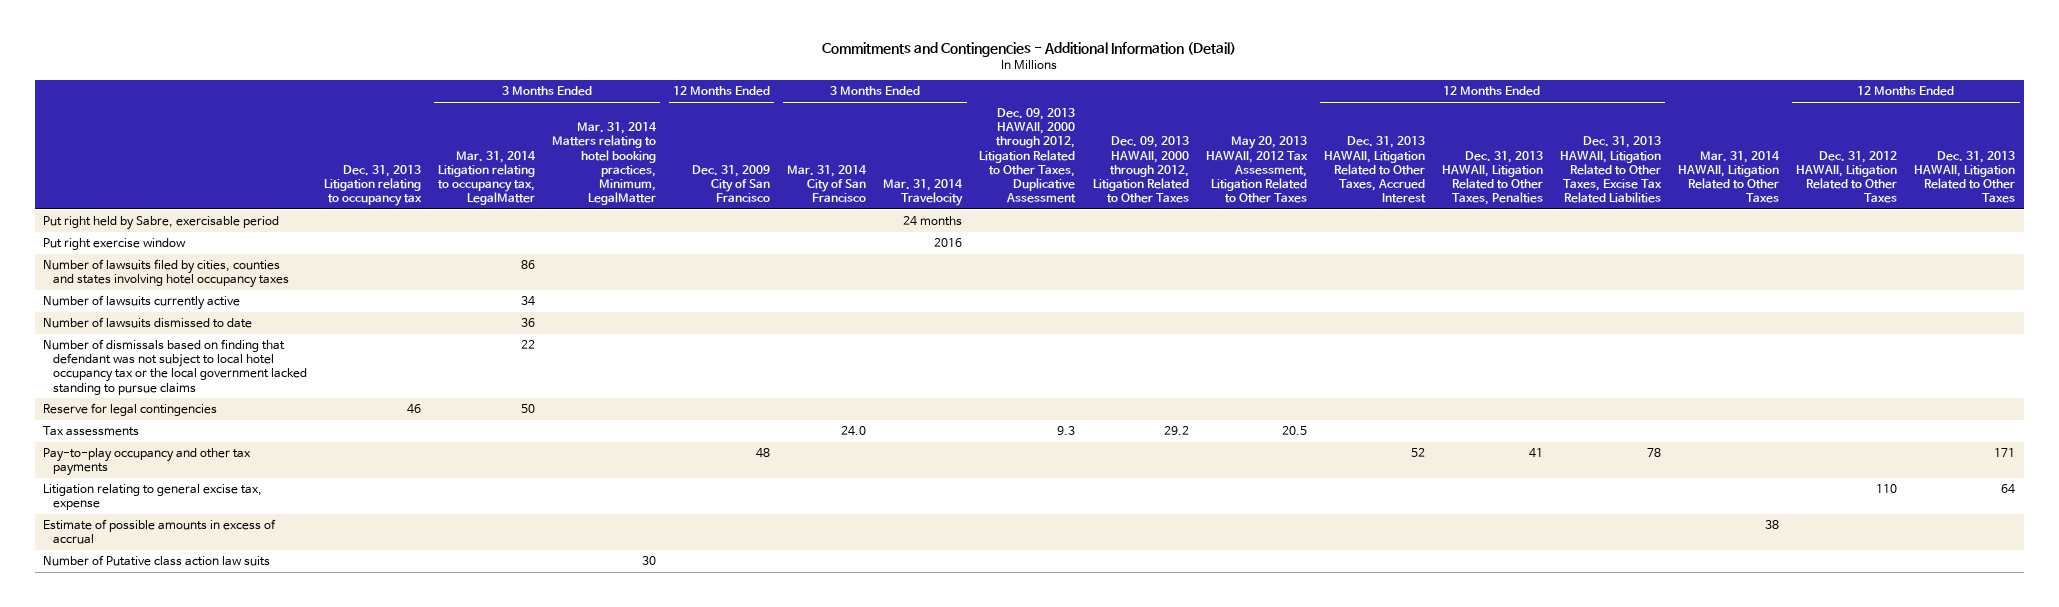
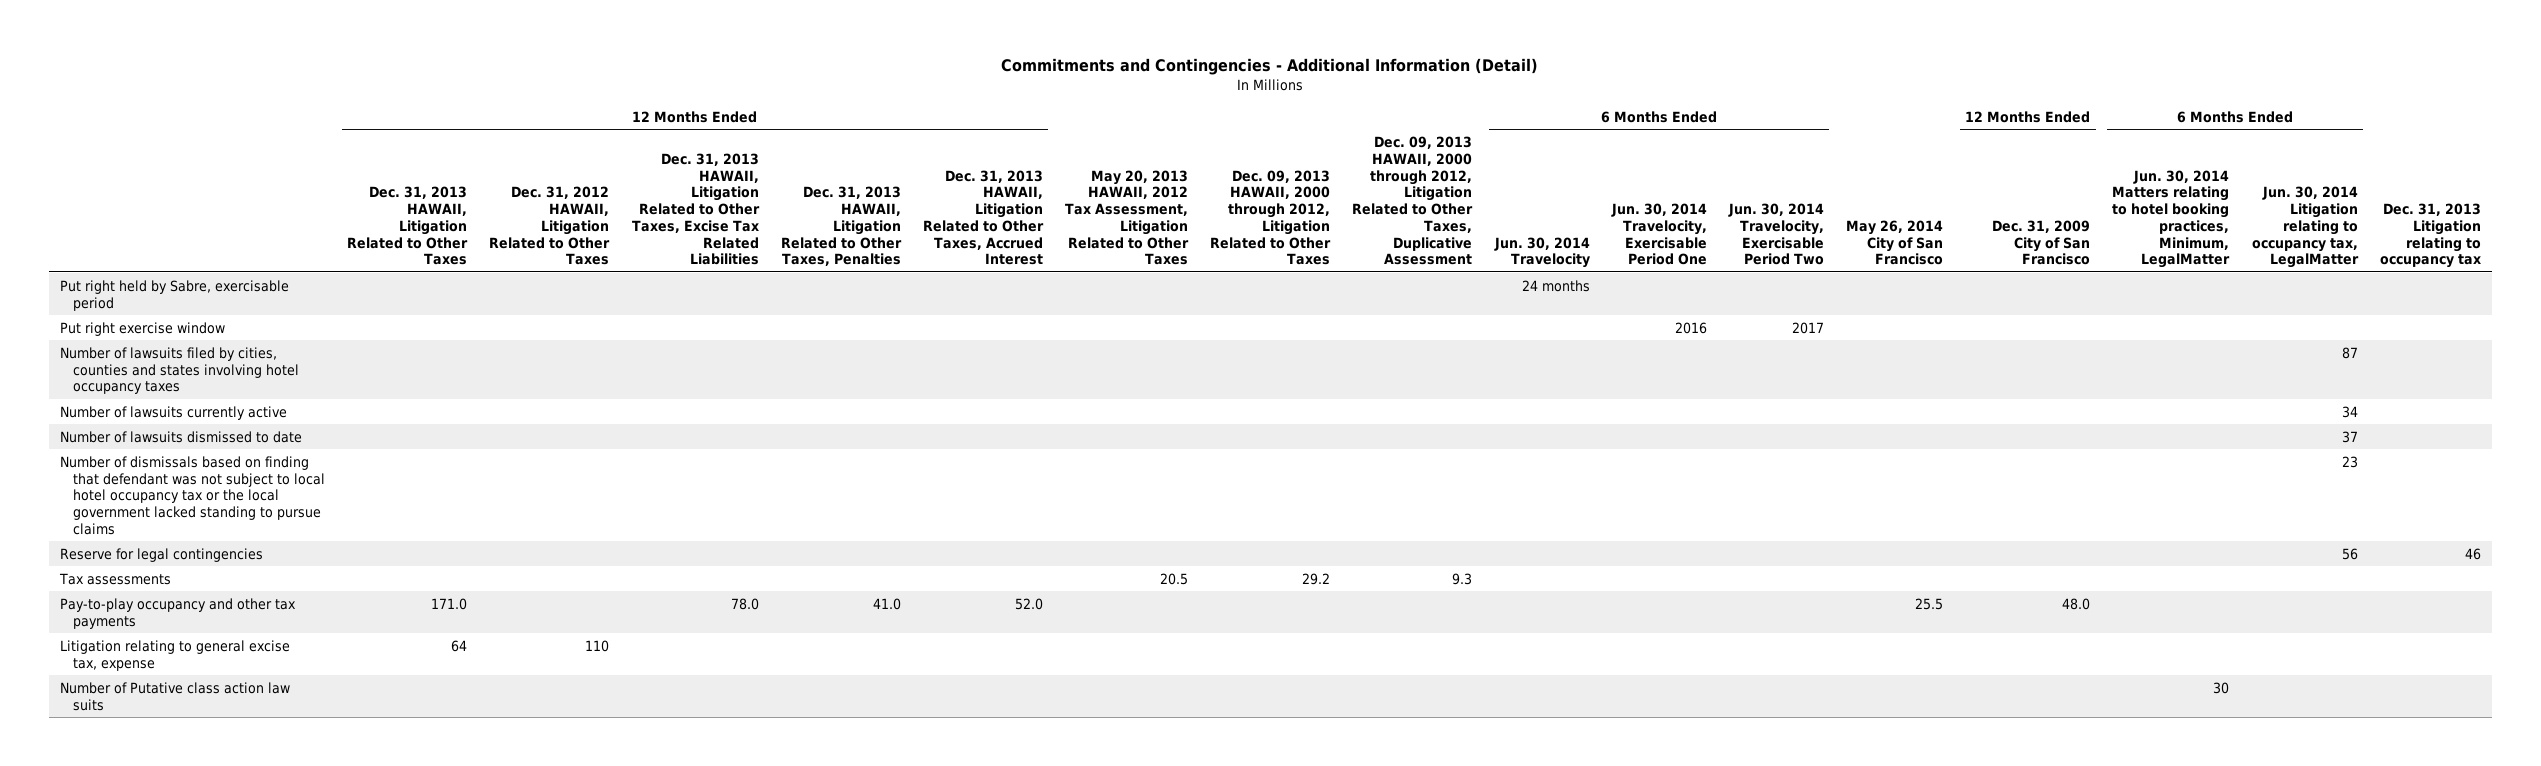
- | Dec. 31, 2013 Litigation relating to occupancy tax | 3 Months Ended Mar. 31, 2014 Litigation relating to occupancy tax, LegalMatter | 3 Months Ended Mar. 31, 2014 Matters relating to hotel booking practices, Minimum, LegalMatter | 12 Months Ended Dec. 31, 2009 City of San Francisco | 3 Months Ended Mar. 31, 2014 City of San Francisco | 3 Months Ended Mar. 31, 2014 Travelocity | Dec. 09, 2013 HAWAII, 2000 through 2012, Litigation Related to Other Taxes, Duplicative Assessment | Dec. 09, 2013 HAWAII, 2000 through 2012, Litigation Related to Other Taxes | May 20, 2013 HAWAII, 2012 Tax Assessment, Litigation Related to Other Taxes | 12 Months Ended Dec. 31, 2013 HAWAII, Litigation Related to Other Taxes, Accrued Interest | 12 Months Ended Dec. 31, 2013 HAWAII, Litigation Related to Other Taxes, Penalties | 12 Months Ended Dec. 31, 2013 HAWAII, Litigation Related to Other Taxes, Excise Tax Related Liabilities | Mar. 31, 2014 HAWAII, Litigation Related to Other Taxes | 12 Months Ended Dec. 31, 2012 HAWAII, Litigation Related to Other Taxes | 12 Months Ended Dec. 31, 2013 HAWAII, Litigation Related to Other Taxes
+ | 12 Months Ended Dec. 31, 2013 HAWAII, Litigation Related to Other Taxes | 12 Months Ended Dec. 31, 2012 HAWAII, Litigation Related to Other Taxes | 12 Months Ended Dec. 31, 2013 HAWAII, Litigation Related to Other Taxes, Excise Tax Related Liabilities | 12 Months Ended Dec. 31, 2013 HAWAII, Litigation Related to Other Taxes, Penalties | 12 Months Ended Dec. 31, 2013 HAWAII, Litigation Related to Other Taxes, Accrued Interest | May 20, 2013 HAWAII, 2012 Tax Assessment, Litigation Related to Other Taxes | Dec. 09, 2013 HAWAII, 2000 through 2012, Litigation Related to Other Taxes | Dec. 09, 2013 HAWAII, 2000 through 2012, Litigation Related to Other Taxes, Duplicative Assessment | 6 Months Ended Jun. 30, 2014 Travelocity | 6 Months Ended Jun. 30, 2014 Travelocity, Exercisable Period One | 6 Months Ended Jun. 30, 2014 Travelocity, Exercisable Period Two | May 26, 2014 City of San Francisco | 12 Months Ended Dec. 31, 2009 City of San Francisco | 6 Months Ended Jun. 30, 2014 Matters relating to hotel booking practices, Minimum, LegalMatter | 6 Months Ended Jun. 30, 2014 Litigation relating to occupancy tax, LegalMatter | Dec. 31, 2013 Litigation relating to occupancy tax
- Pay-to-play occupancy and other tax payments | | | | 48 | | | | | | 52 | 41 | 78 | | | 171
+ Pay-to-play occupancy and other tax payments | 171.0 | | 78.0 | 41.0 | 52.0 | | | | | | | 25.5 | 48.0 | | |
- Estimate of possible amounts in excess of accrual | | | | | | | | | | | | | 38 | |

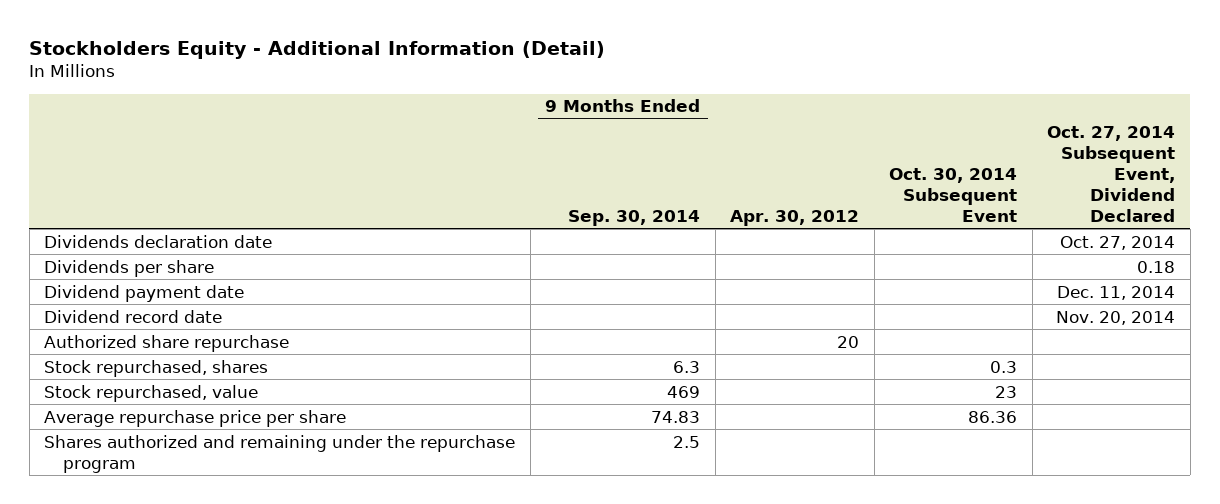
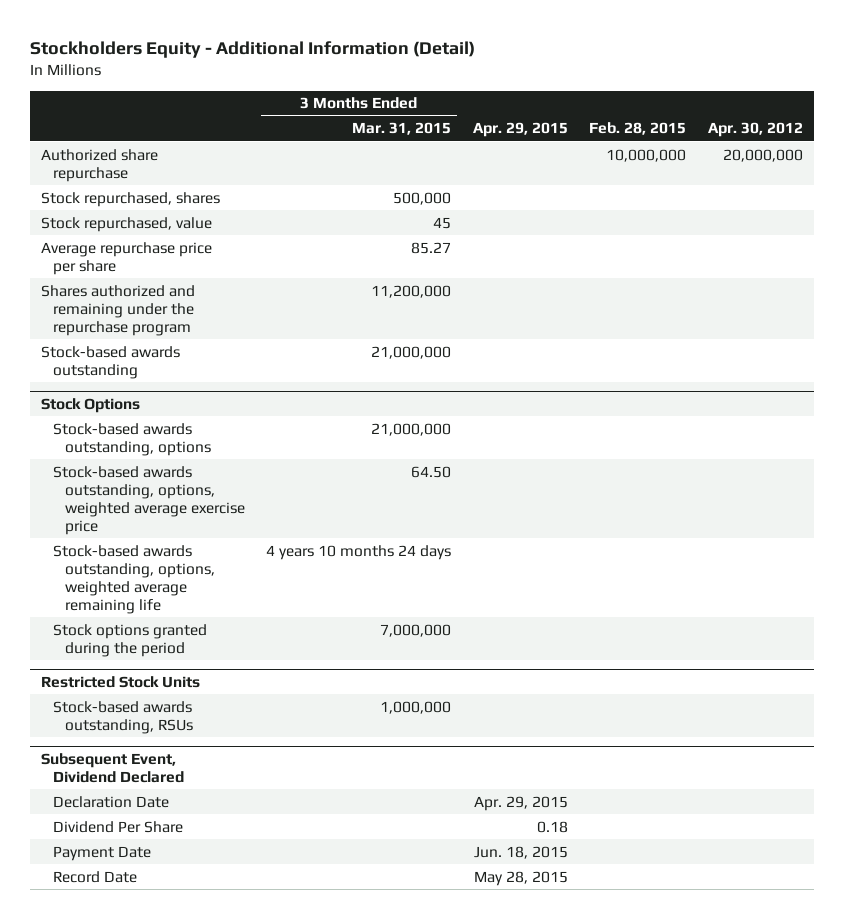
- | 9 Months Ended Sep. 30, 2014 | Apr. 30, 2012 | Oct. 30, 2014 Subsequent Event | Oct. 27, 2014 Subsequent Event, Dividend Declared
+ | 3 Months Ended Mar. 31, 2015 | Apr. 29, 2015 | Feb. 28, 2015 | Apr. 30, 2012
- Dividends declaration date | | | | Oct. 27, 2014
- Dividends per share | | | | 0.18
- Dividend payment date | | | | Dec. 11, 2014
- Dividend record date | | | | Nov. 20, 2014
- Authorized share repurchase | | 20 | |
+ Authorized share repurchase | | | 10,000,000 | 20,000,000
+ Stock-based awards outstanding | 21,000,000 | | |
+ Stock Options
+ Stock-based awards outstanding, options | 21,000,000 | | |
+ Stock-based awards outstanding, options, weighted average exercise price | 64.50 | | |
+ Stock-based awards outstanding, options, weighted average remaining life | 4 years 10 months 24 days | | |
+ Stock options granted during the period | 7,000,000 | | |
+ Restricted Stock Units
+ Stock-based awards outstanding, RSUs | 1,000,000 | | |
+ Subsequent Event, Dividend Declared
+ Declaration Date | | Apr. 29, 2015 | |
+ Dividend Per Share | | 0.18 | |
+ Payment Date | | Jun. 18, 2015 | |
+ Record Date | | May 28, 2015 | |

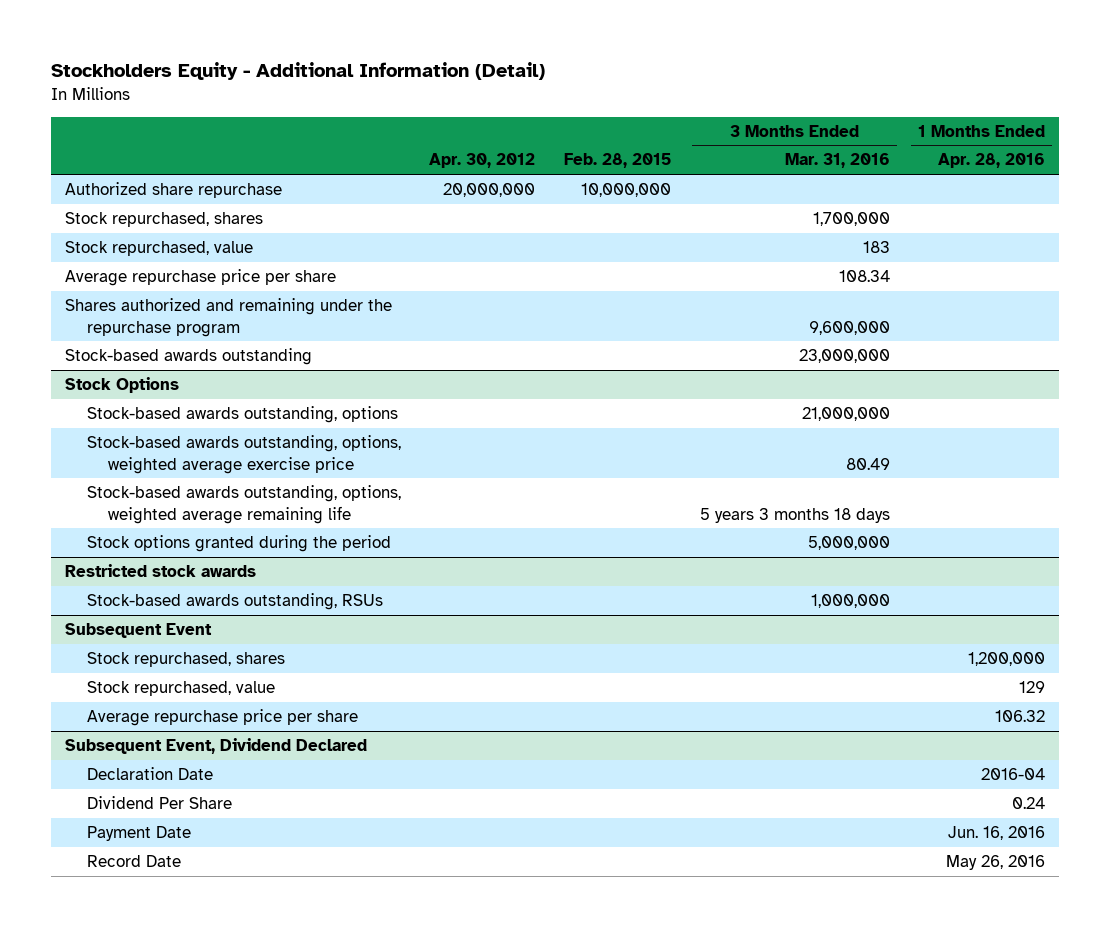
- | 3 Months Ended Mar. 31, 2015 | Apr. 29, 2015 | Feb. 28, 2015 | Apr. 30, 2012
+ | Apr. 30, 2012 | Feb. 28, 2015 | 3 Months Ended Mar. 31, 2016 | 1 Months Ended Apr. 28, 2016
- Restricted Stock Units
+ Restricted stock awards
+ Subsequent Event
+ Stock repurchased, shares | | | | 1,200,000
+ Stock repurchased, value | | | | 129
+ Average repurchase price per share | | | | 106.32

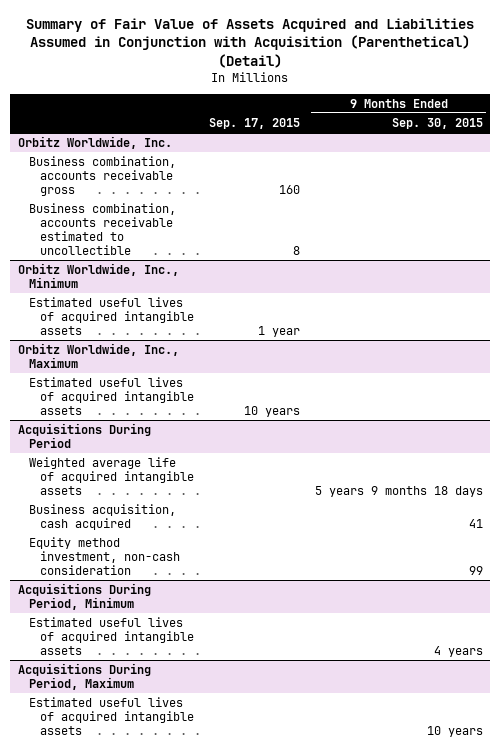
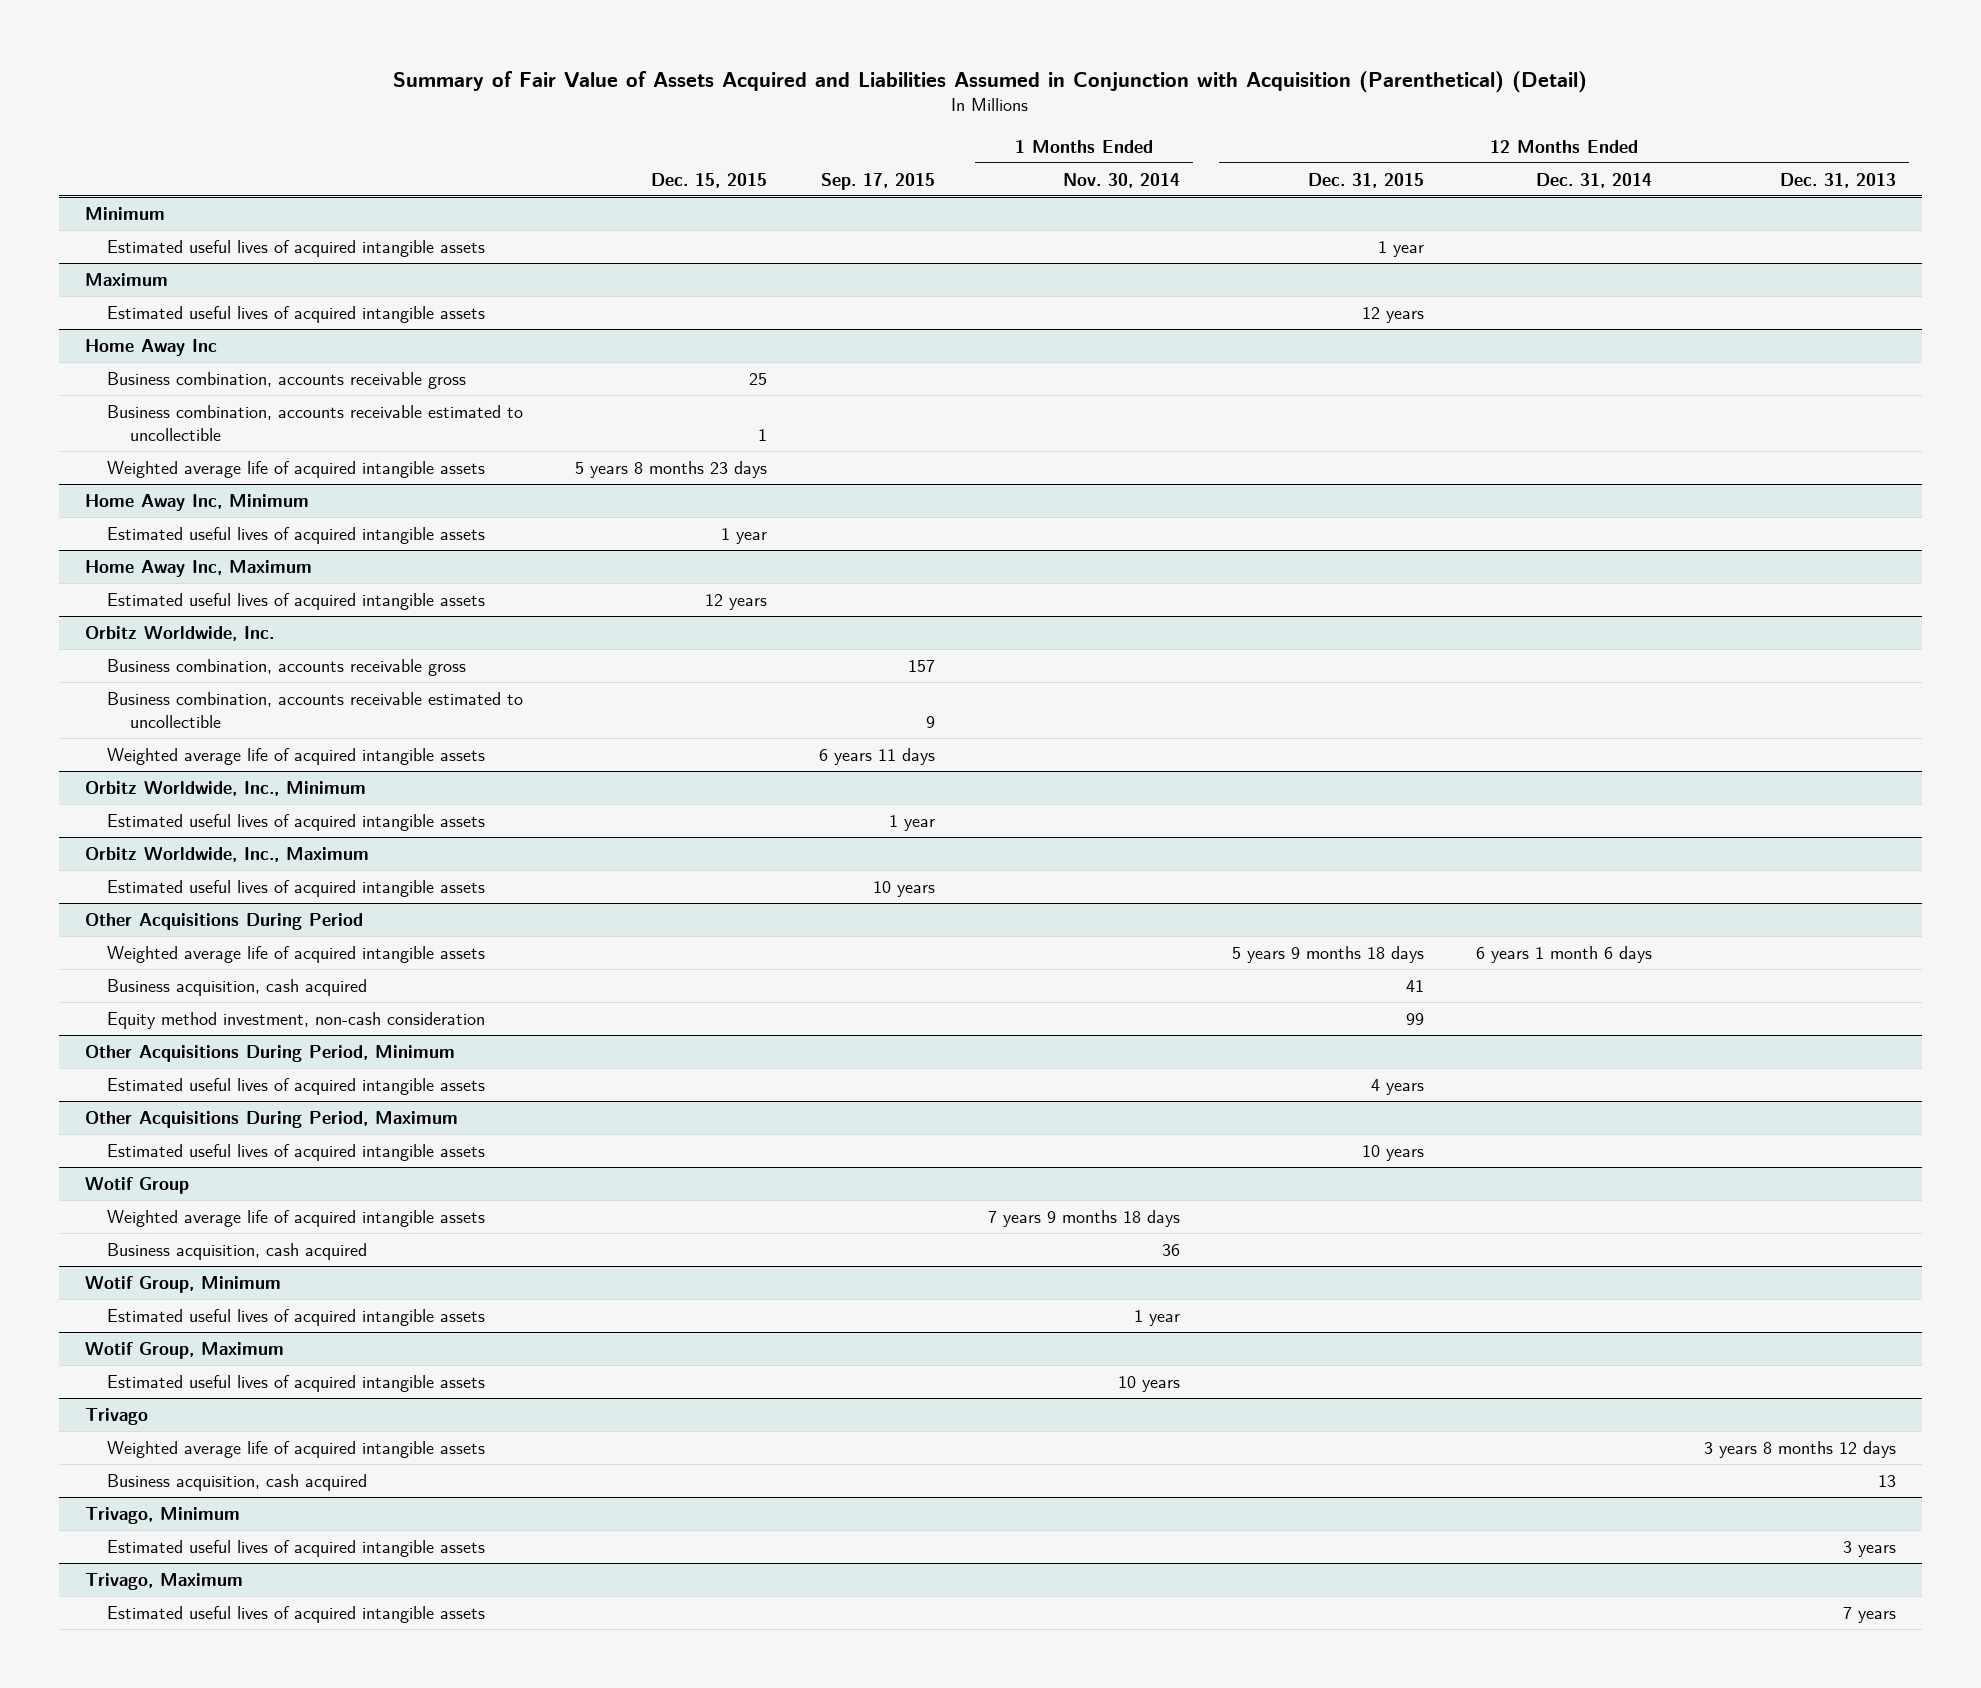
- | Sep. 17, 2015 | 9 Months Ended Sep. 30, 2015
+ | Dec. 15, 2015 | Sep. 17, 2015 | 1 Months Ended Nov. 30, 2014 | 12 Months Ended Dec. 31, 2015 | 12 Months Ended Dec. 31, 2014 | 12 Months Ended Dec. 31, 2013
+ Minimum
+ Estimated useful lives of acquired intangible assets | | | | 1 year | |
+ Maximum
+ Estimated useful lives of acquired intangible assets | | | | 12 years | |
+ Home Away Inc
+ Business combination, accounts receivable gross | 25 | | | | |
+ Business combination, accounts receivable estimated to uncollectible | 1 | | | | |
+ Weighted average life of acquired intangible assets | 5 years 8 months 23 days | | | | |
+ Home Away Inc, Minimum
+ Estimated useful lives of acquired intangible assets | 1 year | | | | |
+ Home Away Inc, Maximum
+ Estimated useful lives of acquired intangible assets | 12 years | | | | |
@ Orbitz Worldwide, Inc.
- Business combination, accounts receivable gross | 160 |
- Business combination, accounts receivable estimated to uncollectible | 8 |
+ Business combination, accounts receivable gross | | 157 | | | |
+ Business combination, accounts receivable estimated to uncollectible | | 9 | | | |
+ Weighted average life of acquired intangible assets | | 6 years 11 days | | | |
- Acquisitions During Period
+ Other Acquisitions During Period
- Acquisitions During Period, Minimum
+ Other Acquisitions During Period, Minimum
- Acquisitions During Period, Maximum
+ Other Acquisitions During Period, Maximum
+ Wotif Group
+ Weighted average life of acquired intangible assets | | | 7 years 9 months 18 days | | |
+ Business acquisition, cash acquired | | | 36 | | |
+ Wotif Group, Minimum
+ Estimated useful lives of acquired intangible assets | | | 1 year | | |
+ Wotif Group, Maximum
+ Estimated useful lives of acquired intangible assets | | | 10 years | | |
+ Trivago
+ Weighted average life of acquired intangible assets | | | | | | 3 years 8 months 12 days
+ Business acquisition, cash acquired | | | | | | 13
+ Trivago, Minimum
+ Estimated useful lives of acquired intangible assets | | | | | | 3 years
+ Trivago, Maximum
+ Estimated useful lives of acquired intangible assets | | | | | | 7 years

